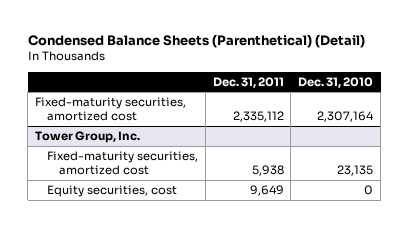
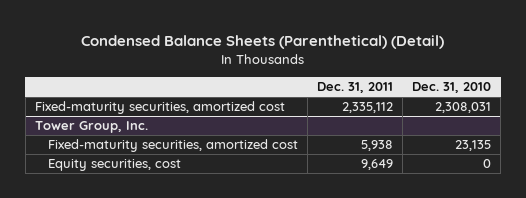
- Fixed-maturity securities, amortized cost | 2,335,112 | 2,307,164
+ Fixed-maturity securities, amortized cost | 2,335,112 | 2,308,031

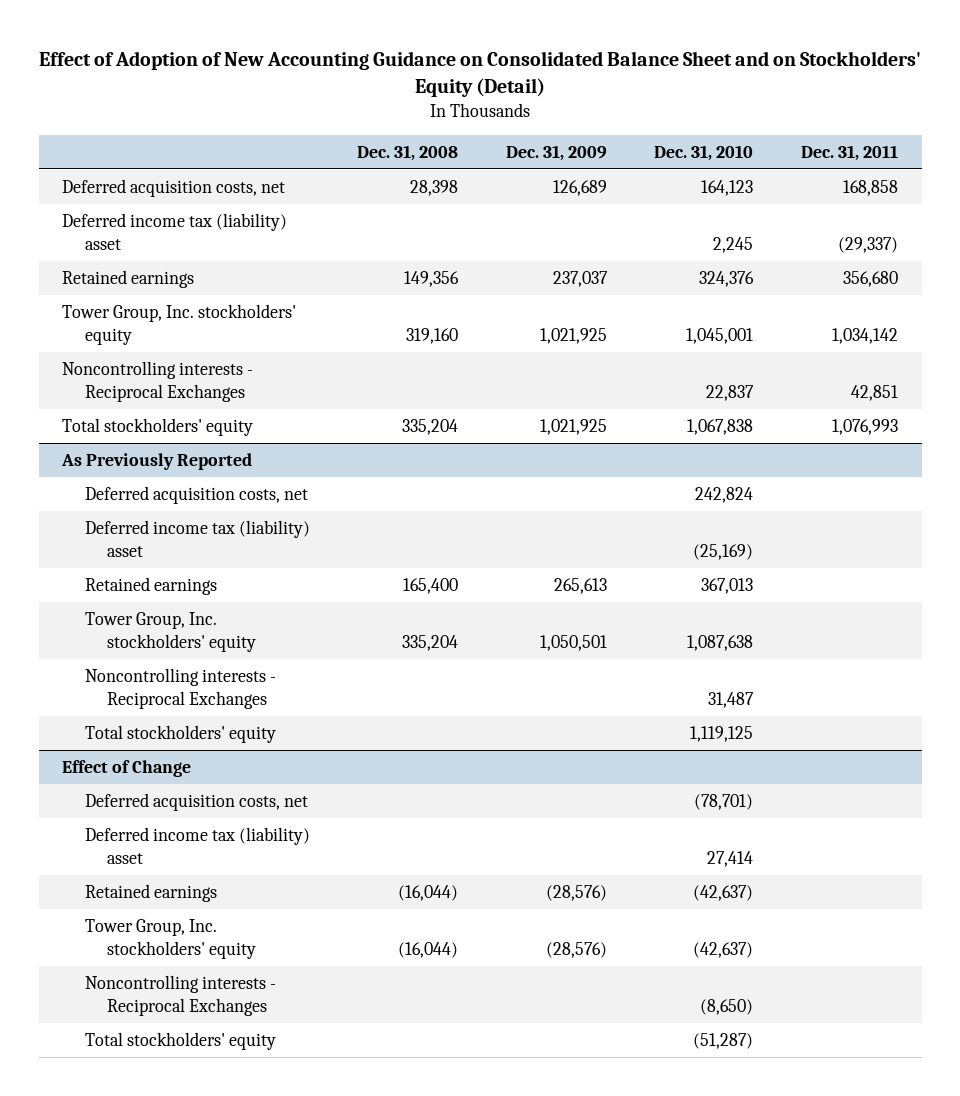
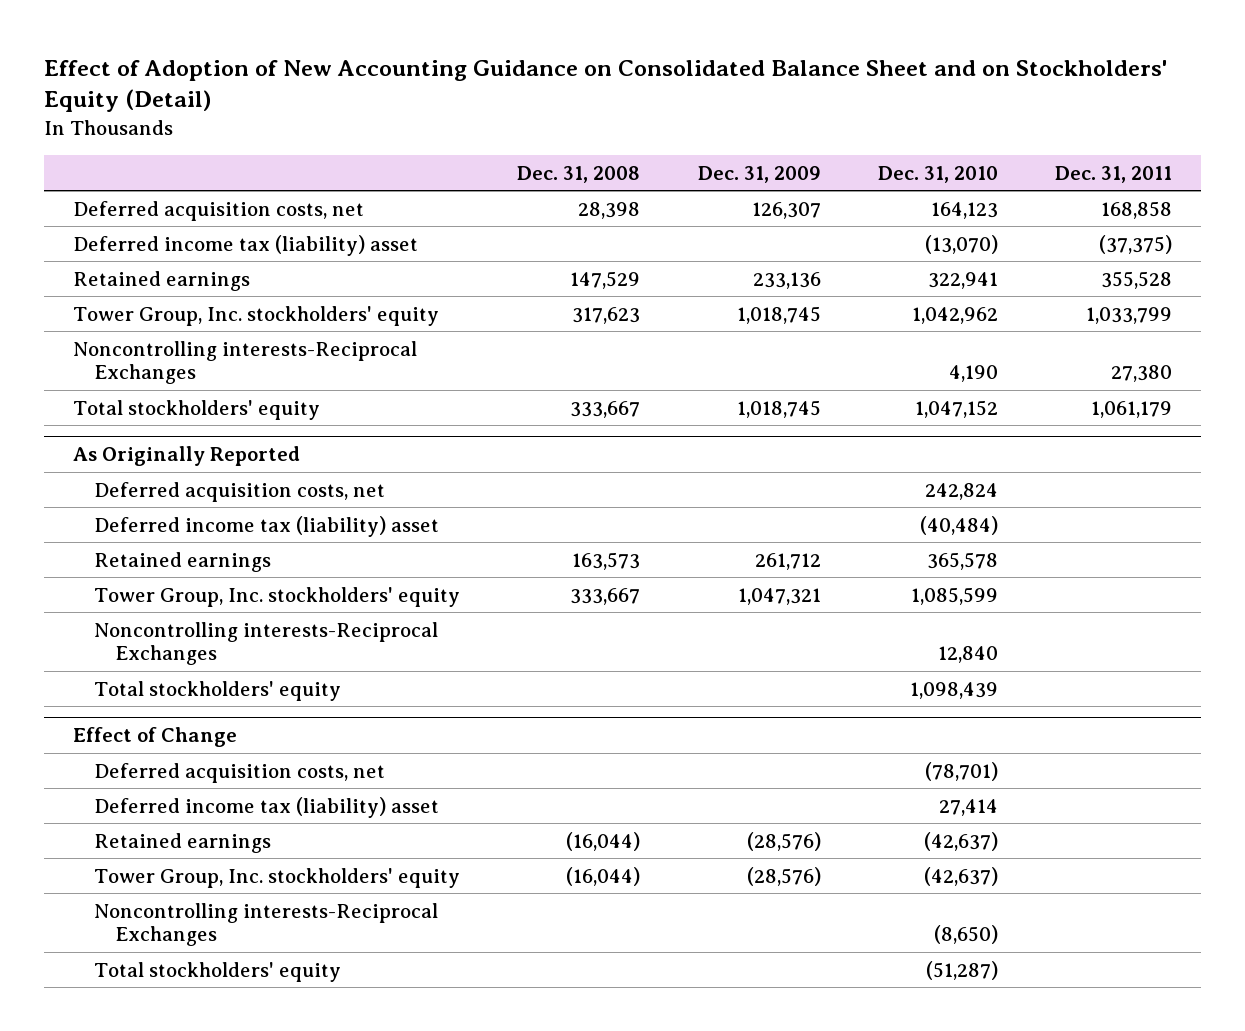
- Deferred acquisition costs, net | 28,398 | 126,689 | 164,123 | 168,858
- Deferred income tax (liability) asset | | | 2,245 | (29,337)
- Retained earnings | 149,356 | 237,037 | 324,376 | 356,680
- Tower Group, Inc. stockholders' equity | 319,160 | 1,021,925 | 1,045,001 | 1,034,142
- Noncontrolling interests - Reciprocal Exchanges | | | 22,837 | 42,851
- Total stockholders' equity | 335,204 | 1,021,925 | 1,067,838 | 1,076,993
- As Previously Reported
+ Deferred acquisition costs, net | 28,398 | 126,307 | 164,123 | 168,858
+ Deferred income tax (liability) asset | | | (13,070) | (37,375)
+ Retained earnings | 147,529 | 233,136 | 322,941 | 355,528
+ Tower Group, Inc. stockholders' equity | 317,623 | 1,018,745 | 1,042,962 | 1,033,799
+ Noncontrolling interests-Reciprocal Exchanges | | | 4,190 | 27,380
+ Total stockholders' equity | 333,667 | 1,018,745 | 1,047,152 | 1,061,179
+ As Originally Reported
- Deferred income tax (liability) asset | | | (25,169) |
- Retained earnings | 165,400 | 265,613 | 367,013 |
- Tower Group, Inc. stockholders' equity | 335,204 | 1,050,501 | 1,087,638 |
- Noncontrolling interests - Reciprocal Exchanges | | | 31,487 |
- Total stockholders' equity | | | 1,119,125 |
+ Deferred income tax (liability) asset | | | (40,484) |
+ Retained earnings | 163,573 | 261,712 | 365,578 |
+ Tower Group, Inc. stockholders' equity | 333,667 | 1,047,321 | 1,085,599 |
+ Noncontrolling interests-Reciprocal Exchanges | | | 12,840 |
+ Total stockholders' equity | | | 1,098,439 |
@ Effect of Change
- Noncontrolling interests - Reciprocal Exchanges | | | (8,650) |
+ Noncontrolling interests-Reciprocal Exchanges | | | (8,650) |

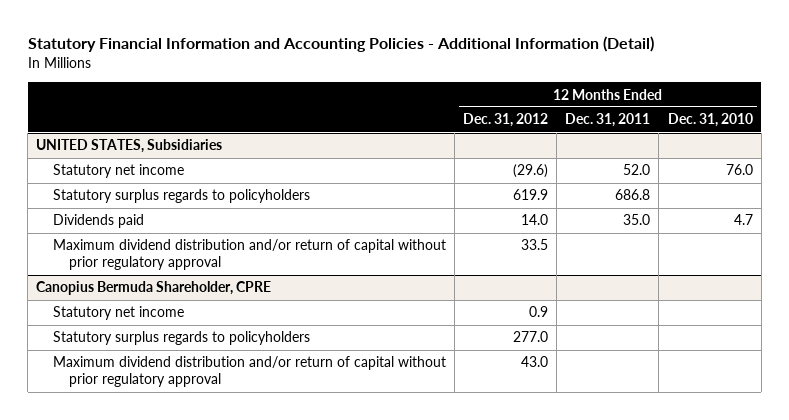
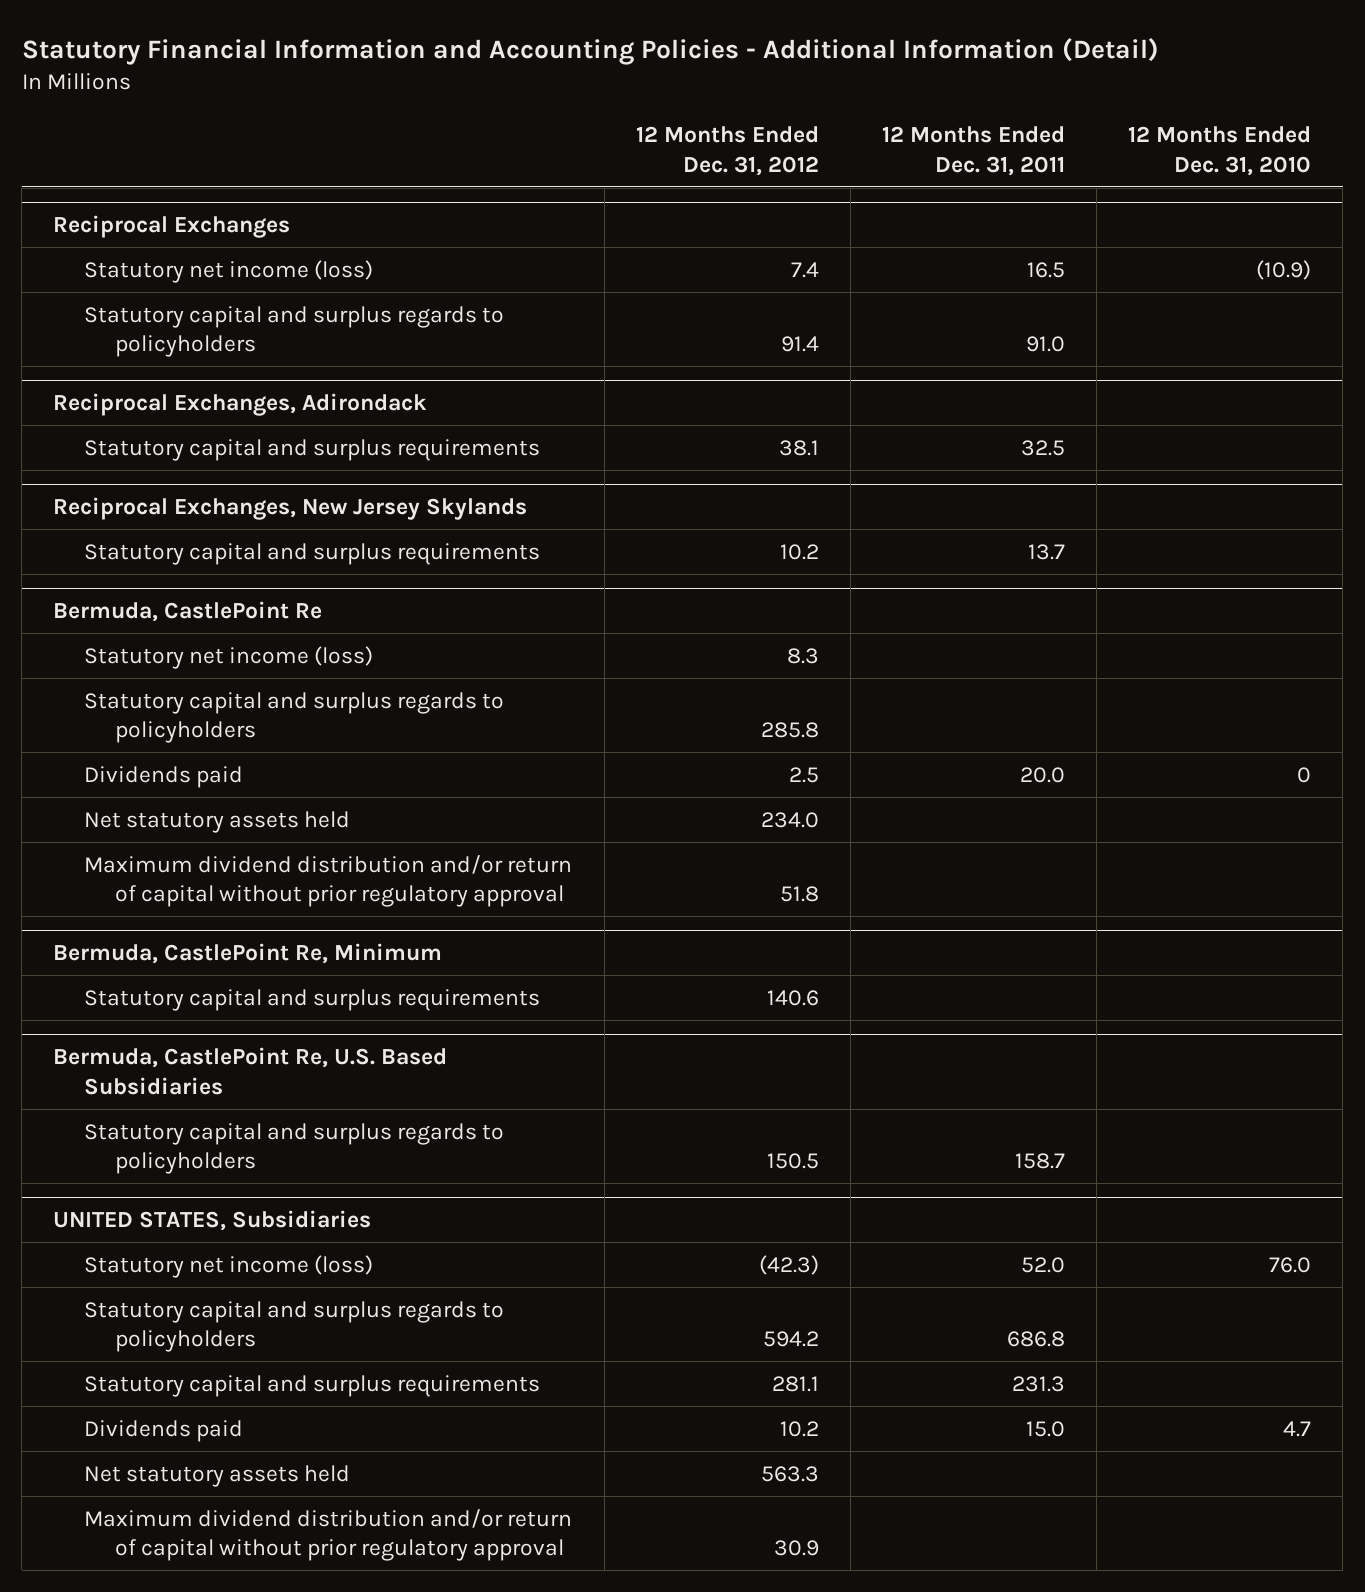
+ Reciprocal Exchanges
+ Statutory net income (loss) | 7.4 | 16.5 | (10.9)
+ Statutory capital and surplus regards to policyholders | 91.4 | 91.0 |
+ Reciprocal Exchanges, Adirondack
+ Statutory capital and surplus requirements | 38.1 | 32.5 |
+ Reciprocal Exchanges, New Jersey Skylands
+ Statutory capital and surplus requirements | 10.2 | 13.7 |
+ Bermuda, CastlePoint Re
+ Statutory net income (loss) | 8.3 | |
+ Statutory capital and surplus regards to policyholders | 285.8 | |
+ Dividends paid | 2.5 | 20.0 | 0
+ Net statutory assets held | 234.0 | |
+ Maximum dividend distribution and/or return of capital without prior regulatory approval | 51.8 | |
+ Bermuda, CastlePoint Re, Minimum
+ Statutory capital and surplus requirements | 140.6 | |
+ Bermuda, CastlePoint Re, U.S. Based Subsidiaries
+ Statutory capital and surplus regards to policyholders | 150.5 | 158.7 |
@ UNITED STATES, Subsidiaries
- Statutory net income | (29.6) | 52.0 | 76.0
- Statutory surplus regards to policyholders | 619.9 | 686.8 |
- Dividends paid | 14.0 | 35.0 | 4.7
- Maximum dividend distribution and/or return of capital without prior regulatory approval | 33.5 | |
- Canopius Bermuda Shareholder, CPRE
- Statutory net income | 0.9 | |
- Statutory surplus regards to policyholders | 277.0 | |
- Maximum dividend distribution and/or return of capital without prior regulatory approval | 43.0 | |
@ UNITED STATES, Subsidiaries
+ Statutory net income (loss) | (42.3) | 52.0 | 76.0
+ Statutory capital and surplus regards to policyholders | 594.2 | 686.8 |
+ Statutory capital and surplus requirements | 281.1 | 231.3 |
+ Dividends paid | 10.2 | 15.0 | 4.7
+ Net statutory assets held | 563.3 | |
+ Maximum dividend distribution and/or return of capital without prior regulatory approval | 30.9 | |

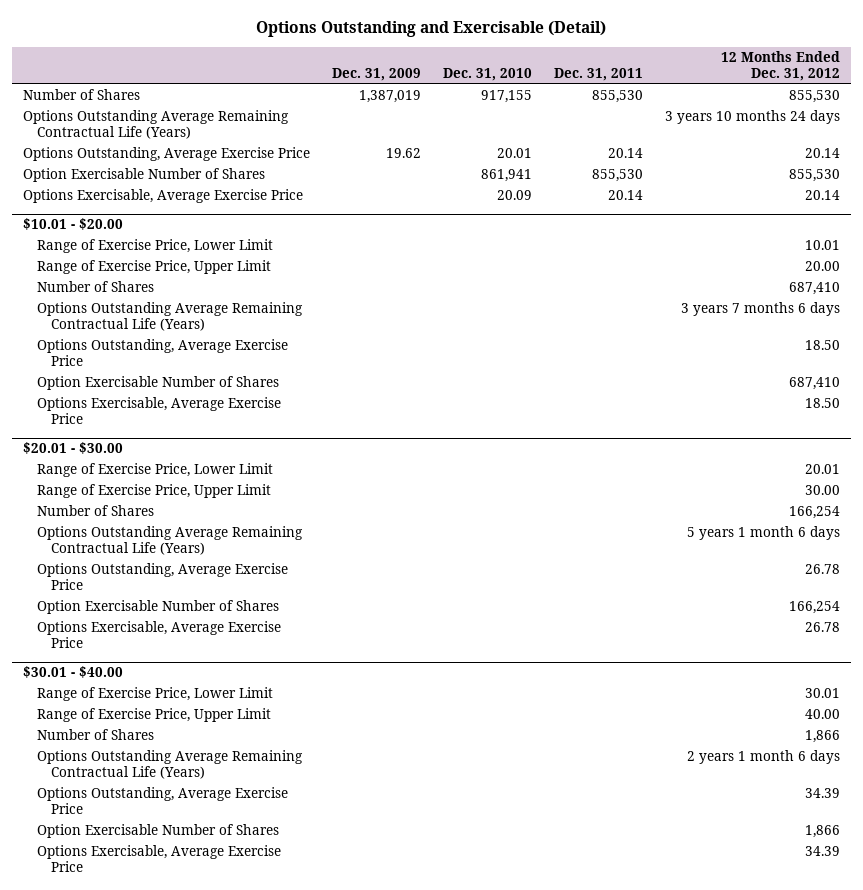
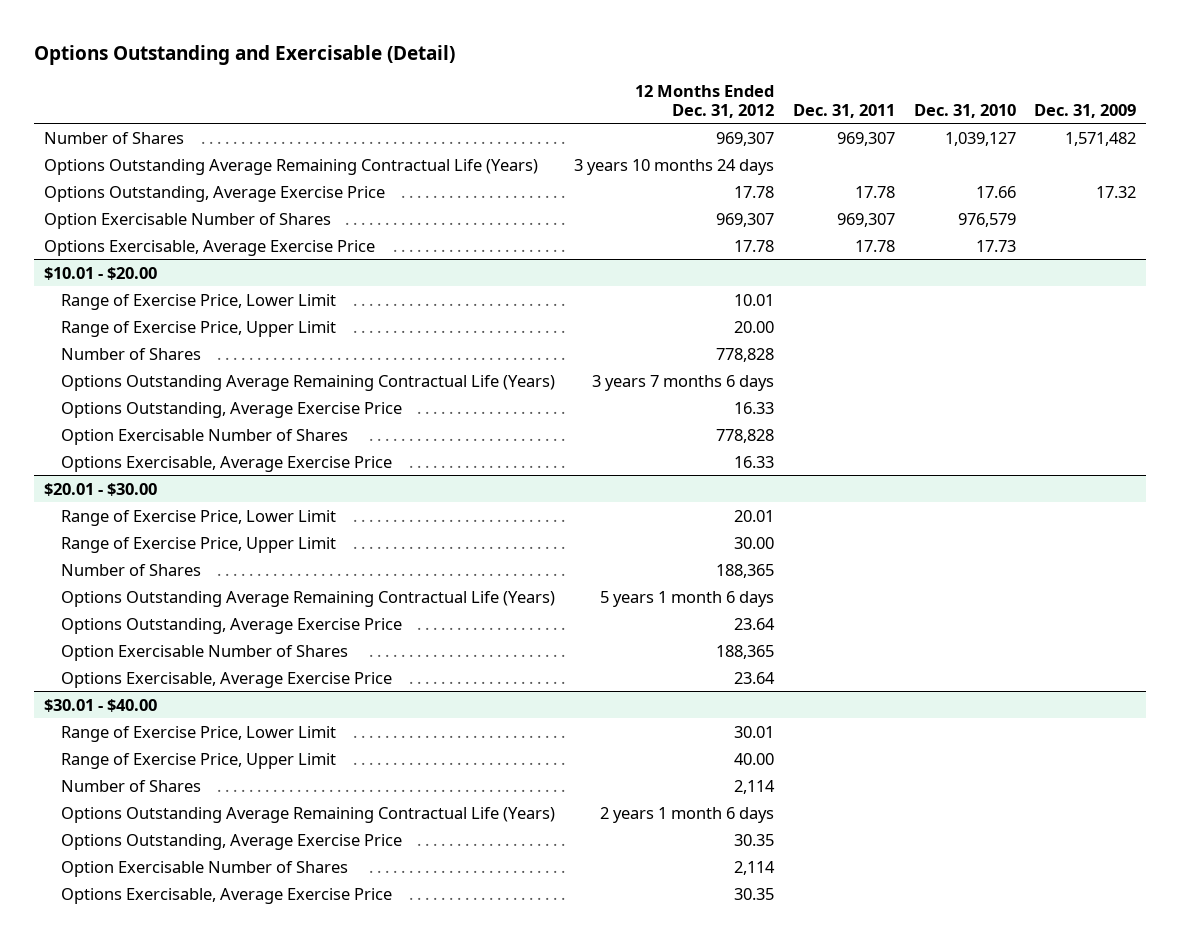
- | Dec. 31, 2009 | Dec. 31, 2010 | Dec. 31, 2011 | 12 Months Ended Dec. 31, 2012
+ | 12 Months Ended Dec. 31, 2012 | Dec. 31, 2011 | Dec. 31, 2010 | Dec. 31, 2009
- Number of Shares | 1,387,019 | 917,155 | 855,530 | 855,530
+ Number of Shares | 969,307 | 969,307 | 1,039,127 | 1,571,482
- Options Outstanding, Average Exercise Price | 19.62 | 20.01 | 20.14 | 20.14
- Option Exercisable Number of Shares | | 861,941 | 855,530 | 855,530
- Options Exercisable, Average Exercise Price | | 20.09 | 20.14 | 20.14
+ Options Outstanding, Average Exercise Price | 17.78 | 17.78 | 17.66 | 17.32
+ Option Exercisable Number of Shares | 969,307 | 969,307 | 976,579 |
+ Options Exercisable, Average Exercise Price | 17.78 | 17.78 | 17.73 |
@ $10.01 - $20.00
- Number of Shares | | | | 687,410
+ Number of Shares | 778,828 | | |
- Options Outstanding, Average Exercise Price | | | | 18.50
- Option Exercisable Number of Shares | | | | 687,410
- Options Exercisable, Average Exercise Price | | | | 18.50
+ Options Outstanding, Average Exercise Price | 16.33 | | |
+ Option Exercisable Number of Shares | 778,828 | | |
+ Options Exercisable, Average Exercise Price | 16.33 | | |
@ $20.01 - $30.00
- Number of Shares | | | | 166,254
+ Number of Shares | 188,365 | | |
- Options Outstanding, Average Exercise Price | | | | 26.78
- Option Exercisable Number of Shares | | | | 166,254
- Options Exercisable, Average Exercise Price | | | | 26.78
+ Options Outstanding, Average Exercise Price | 23.64 | | |
+ Option Exercisable Number of Shares | 188,365 | | |
+ Options Exercisable, Average Exercise Price | 23.64 | | |
@ $30.01 - $40.00
- Number of Shares | | | | 1,866
+ Number of Shares | 2,114 | | |
- Options Outstanding, Average Exercise Price | | | | 34.39
- Option Exercisable Number of Shares | | | | 1,866
- Options Exercisable, Average Exercise Price | | | | 34.39
+ Options Outstanding, Average Exercise Price | 30.35 | | |
+ Option Exercisable Number of Shares | 2,114 | | |
+ Options Exercisable, Average Exercise Price | 30.35 | | |

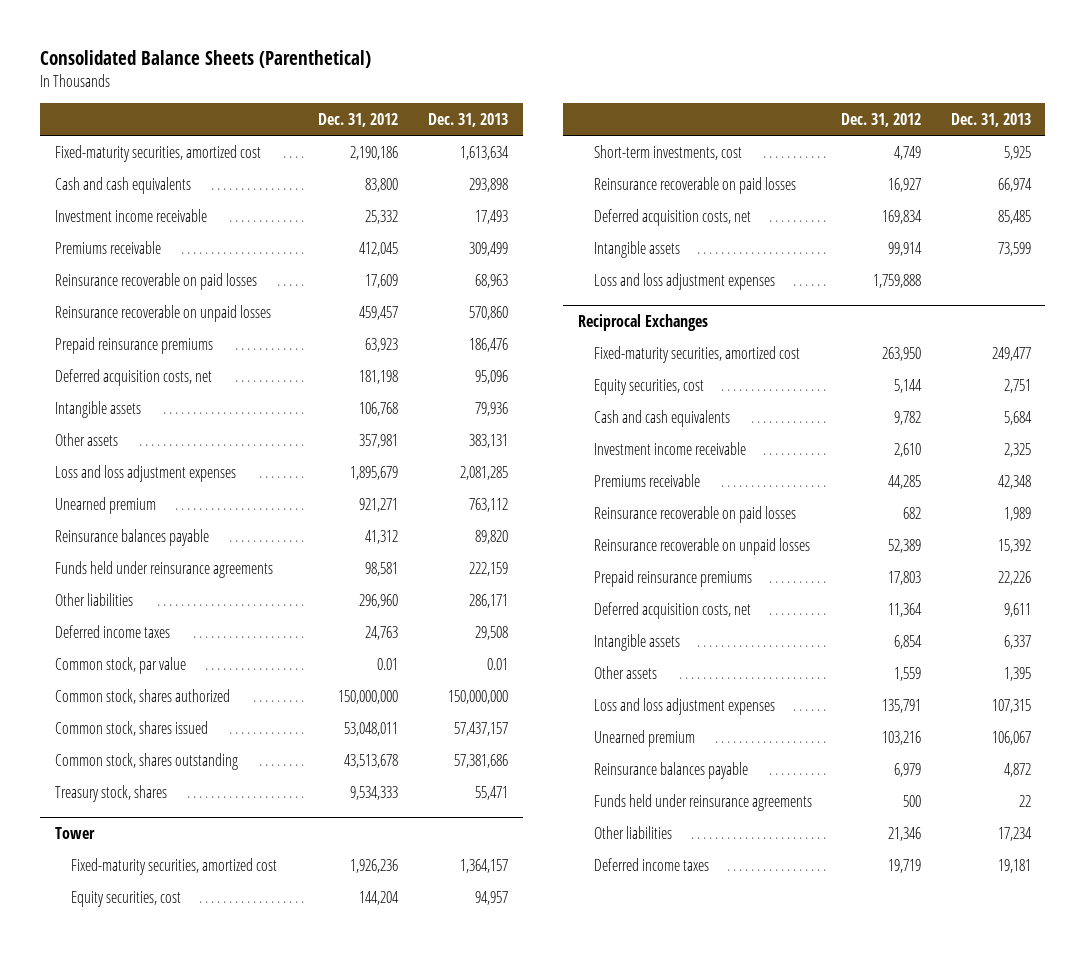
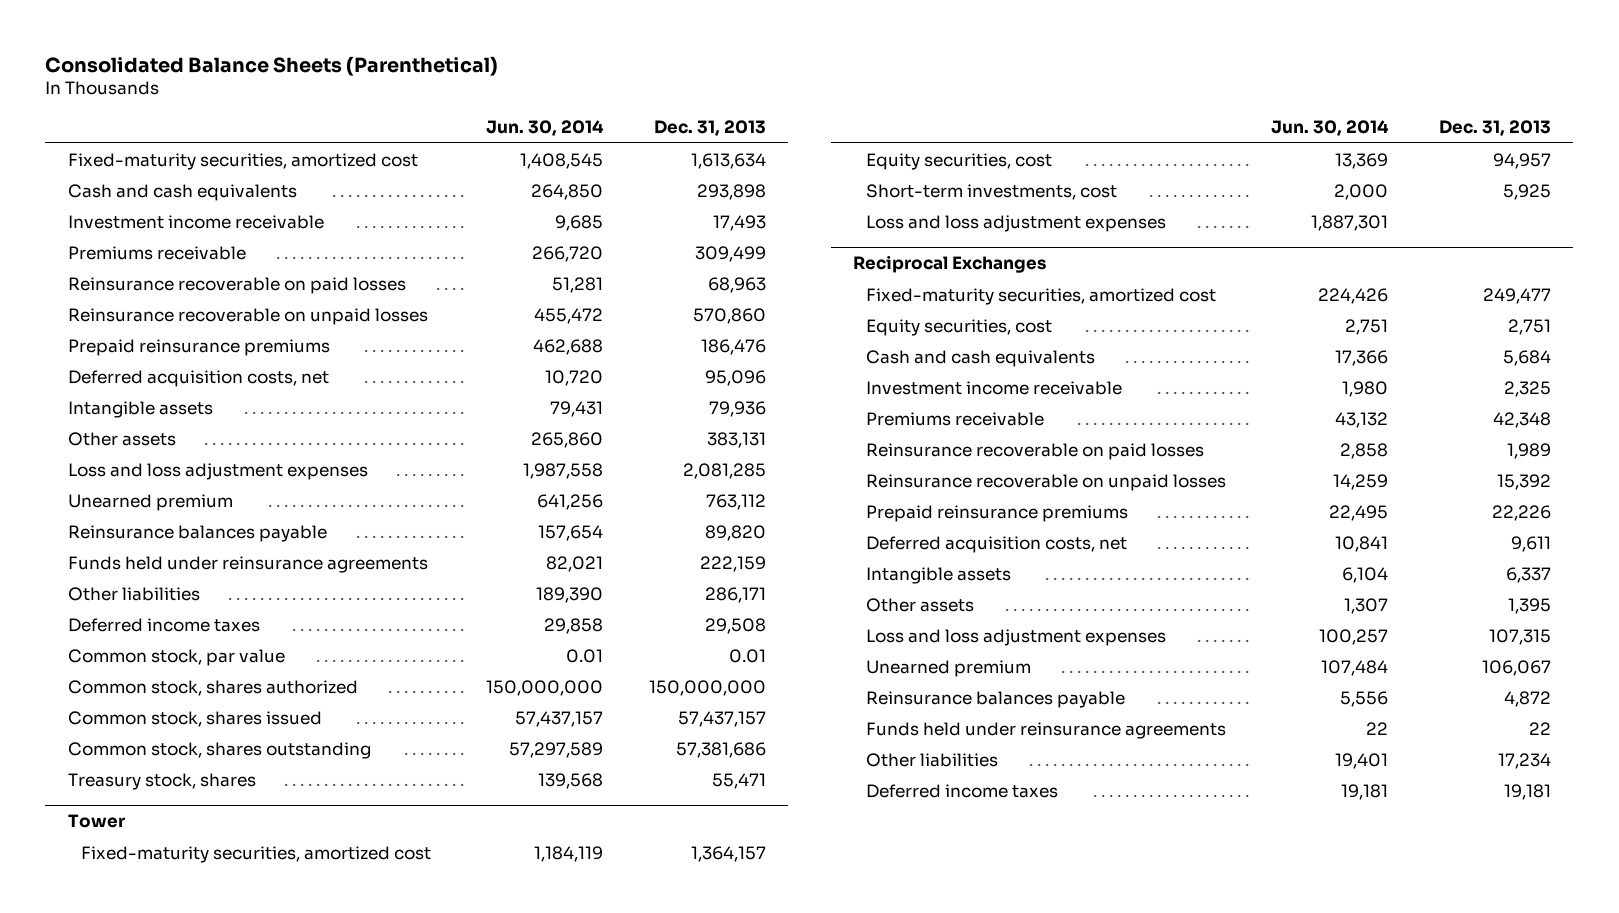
- | Dec. 31, 2012 | Dec. 31, 2013
+ | Jun. 30, 2014 | Dec. 31, 2013
@ Tower
- Reinsurance recoverable on paid losses | 16,927 | 66,974
- Deferred acquisition costs, net | 169,834 | 85,485
- Intangible assets | 99,914 | 73,599

